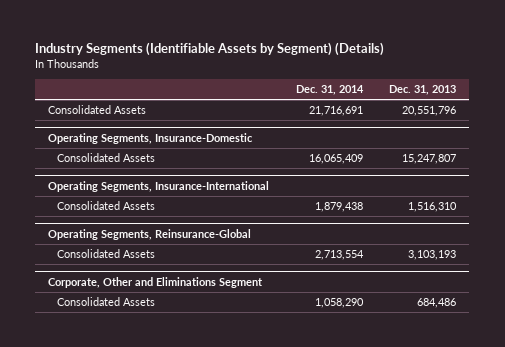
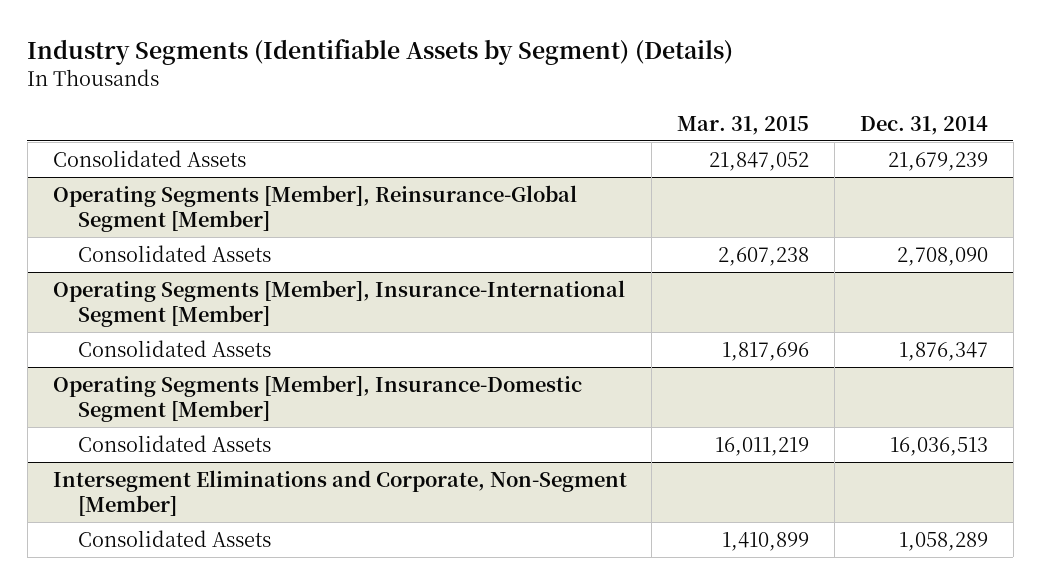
- | Dec. 31, 2014 | Dec. 31, 2013
+ | Mar. 31, 2015 | Dec. 31, 2014
- Consolidated Assets | 21,716,691 | 20,551,796
- Operating Segments, Insurance-Domestic
- Consolidated Assets | 16,065,409 | 15,247,807
- Operating Segments, Insurance-International
- Consolidated Assets | 1,879,438 | 1,516,310
- Operating Segments, Reinsurance-Global
- Consolidated Assets | 2,713,554 | 3,103,193
- Corporate, Other and Eliminations Segment
- Consolidated Assets | 1,058,290 | 684,486
+ Consolidated Assets | 21,847,052 | 21,679,239
+ Operating Segments [Member], Reinsurance-Global Segment [Member]
+ Consolidated Assets | 2,607,238 | 2,708,090
+ Operating Segments [Member], Insurance-International Segment [Member]
+ Consolidated Assets | 1,817,696 | 1,876,347
+ Operating Segments [Member], Insurance-Domestic Segment [Member]
+ Consolidated Assets | 16,011,219 | 16,036,513
+ Intersegment Eliminations and Corporate, Non-Segment [Member]
+ Consolidated Assets | 1,410,899 | 1,058,289

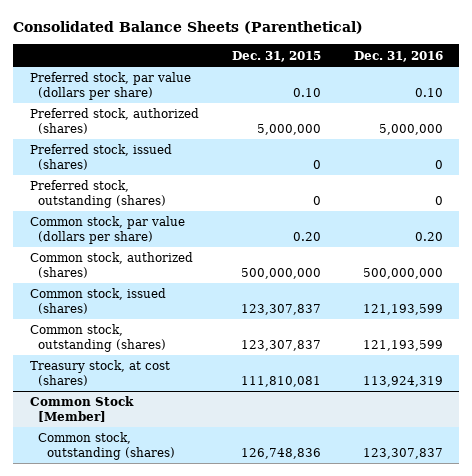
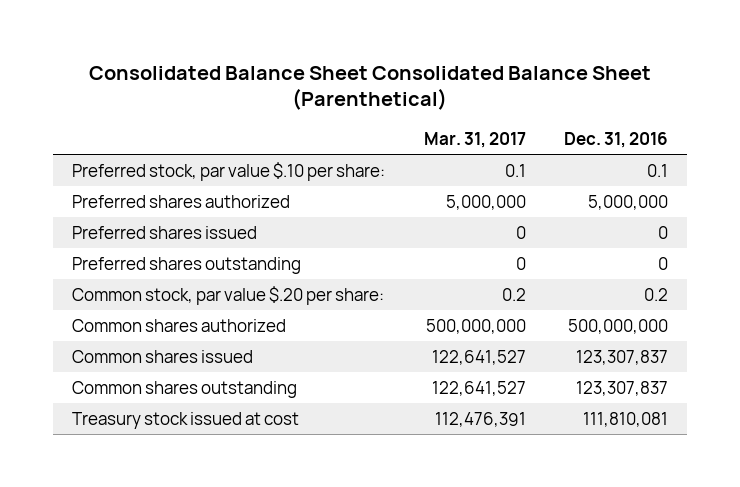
- Consolidated Balance Sheets (Parenthetical)
+ Consolidated Balance Sheet Consolidated Balance Sheet (Parenthetical)
- | Dec. 31, 2015 | Dec. 31, 2016
+ | Mar. 31, 2017 | Dec. 31, 2016
- Preferred stock, par value (dollars per share) | 0.10 | 0.10
- Preferred stock, authorized (shares) | 5,000,000 | 5,000,000
- Preferred stock, issued (shares) | 0 | 0
- Preferred stock, outstanding (shares) | 0 | 0
- Common stock, par value (dollars per share) | 0.20 | 0.20
- Common stock, authorized (shares) | 500,000,000 | 500,000,000
- Common stock, issued (shares) | 123,307,837 | 121,193,599
- Common stock, outstanding (shares) | 123,307,837 | 121,193,599
- Treasury stock, at cost (shares) | 111,810,081 | 113,924,319
- Common Stock [Member]
- Common stock, outstanding (shares) | 126,748,836 | 123,307,837
+ Preferred stock, par value $.10 per share: | 0.1 | 0.1
+ Preferred shares authorized | 5,000,000 | 5,000,000
+ Preferred shares issued | 0 | 0
+ Preferred shares outstanding | 0 | 0
+ Common stock, par value $.20 per share: | 0.2 | 0.2
+ Common shares authorized | 500,000,000 | 500,000,000
+ Common shares issued | 122,641,527 | 123,307,837
+ Common shares outstanding | 122,641,527 | 123,307,837
+ Treasury stock issued at cost | 112,476,391 | 111,810,081

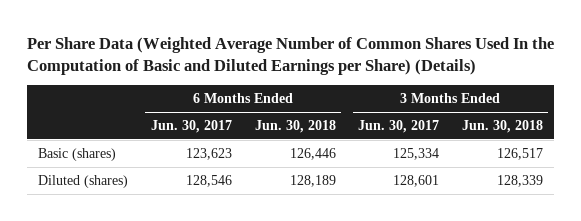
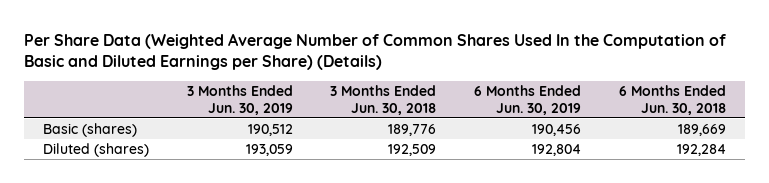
- | 6 Months Ended Jun. 30, 2017 | 6 Months Ended Jun. 30, 2018 | 3 Months Ended Jun. 30, 2017 | 3 Months Ended Jun. 30, 2018
+ | 3 Months Ended Jun. 30, 2019 | 3 Months Ended Jun. 30, 2018 | 6 Months Ended Jun. 30, 2019 | 6 Months Ended Jun. 30, 2018
- Basic (shares) | 123,623 | 126,446 | 125,334 | 126,517
- Diluted (shares) | 128,546 | 128,189 | 128,601 | 128,339
+ Basic (shares) | 190,512 | 189,776 | 190,456 | 189,669
+ Diluted (shares) | 193,059 | 192,509 | 192,804 | 192,284

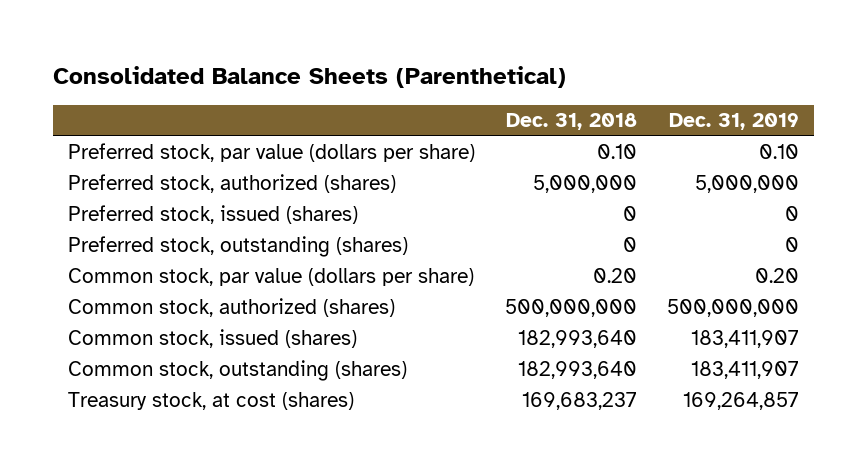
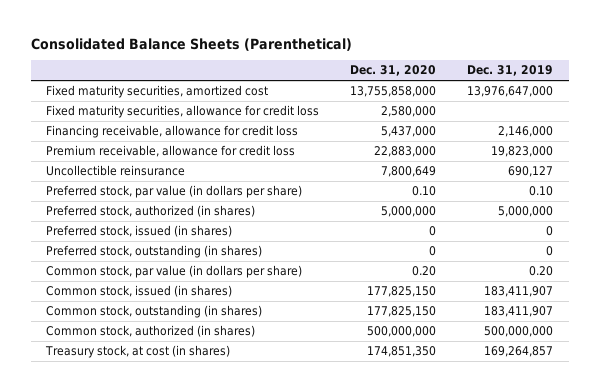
- | Dec. 31, 2018 | Dec. 31, 2019
+ | Dec. 31, 2020 | Dec. 31, 2019
- Preferred stock, par value (dollars per share) | 0.10 | 0.10
- Preferred stock, authorized (shares) | 5,000,000 | 5,000,000
- Preferred stock, issued (shares) | 0 | 0
- Preferred stock, outstanding (shares) | 0 | 0
- Common stock, par value (dollars per share) | 0.20 | 0.20
- Common stock, authorized (shares) | 500,000,000 | 500,000,000
- Common stock, issued (shares) | 182,993,640 | 183,411,907
- Common stock, outstanding (shares) | 182,993,640 | 183,411,907
- Treasury stock, at cost (shares) | 169,683,237 | 169,264,857
+ Fixed maturity securities, amortized cost | 13,755,858,000 | 13,976,647,000
+ Fixed maturity securities, allowance for credit loss | 2,580,000 |
+ Financing receivable, allowance for credit loss | 5,437,000 | 2,146,000
+ Premium receivable, allowance for credit loss | 22,883,000 | 19,823,000
+ Uncollectible reinsurance | 7,800,649 | 690,127
+ Preferred stock, par value (in dollars per share) | 0.10 | 0.10
+ Preferred stock, authorized (in shares) | 5,000,000 | 5,000,000
+ Preferred stock, issued (in shares) | 0 | 0
+ Preferred stock, outstanding (in shares) | 0 | 0
+ Common stock, par value (in dollars per share) | 0.20 | 0.20
+ Common stock, issued (in shares) | 177,825,150 | 183,411,907
+ Common stock, outstanding (in shares) | 177,825,150 | 183,411,907
+ Common stock, authorized (in shares) | 500,000,000 | 500,000,000
+ Treasury stock, at cost (in shares) | 174,851,350 | 169,264,857

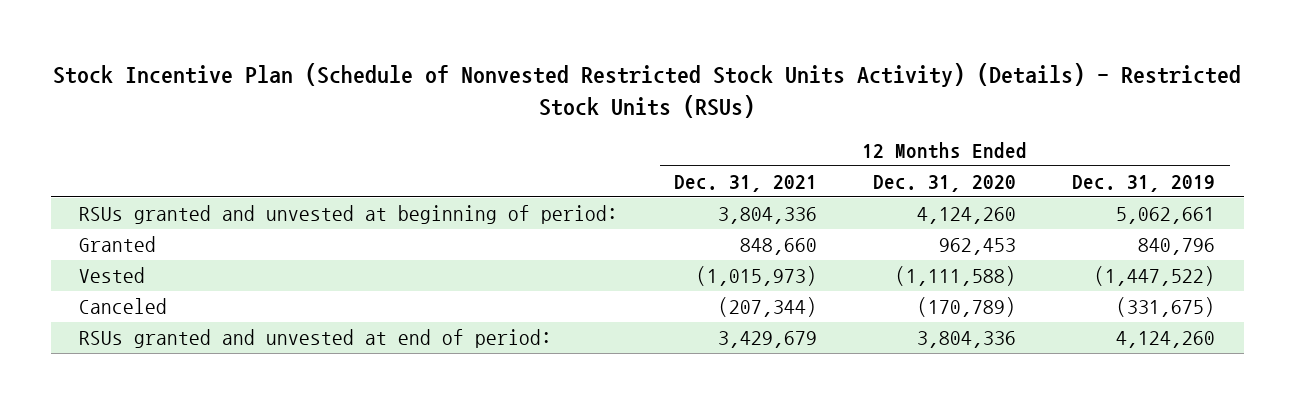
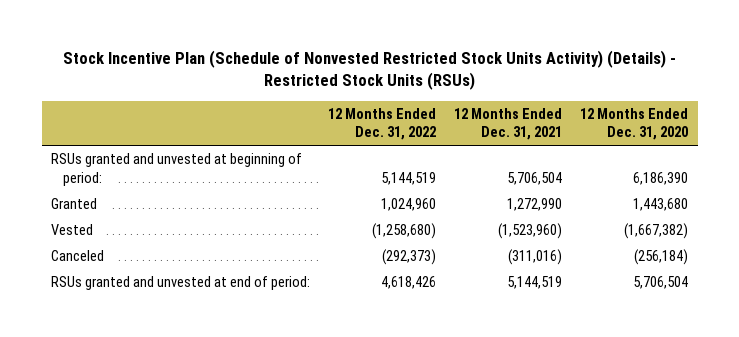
- | 12 Months Ended Dec. 31, 2021 | 12 Months Ended Dec. 31, 2020 | 12 Months Ended Dec. 31, 2019
+ | 12 Months Ended Dec. 31, 2022 | 12 Months Ended Dec. 31, 2021 | 12 Months Ended Dec. 31, 2020
- RSUs granted and unvested at beginning of period: | 3,804,336 | 4,124,260 | 5,062,661
- Granted | 848,660 | 962,453 | 840,796
- Vested | (1,015,973) | (1,111,588) | (1,447,522)
- Canceled | (207,344) | (170,789) | (331,675)
- RSUs granted and unvested at end of period: | 3,429,679 | 3,804,336 | 4,124,260
+ RSUs granted and unvested at beginning of period: | 5,144,519 | 5,706,504 | 6,186,390
+ Granted | 1,024,960 | 1,272,990 | 1,443,680
+ Vested | (1,258,680) | (1,523,960) | (1,667,382)
+ Canceled | (292,373) | (311,016) | (256,184)
+ RSUs granted and unvested at end of period: | 4,618,426 | 5,144,519 | 5,706,504

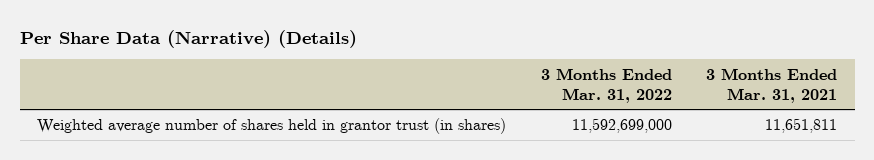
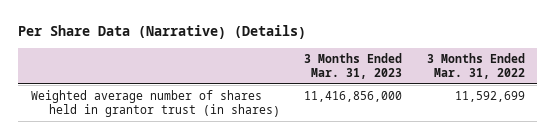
- | 3 Months Ended Mar. 31, 2022 | 3 Months Ended Mar. 31, 2021
+ | 3 Months Ended Mar. 31, 2023 | 3 Months Ended Mar. 31, 2022
- Weighted average number of shares held in grantor trust (in shares) | 11,592,699,000 | 11,651,811
+ Weighted average number of shares held in grantor trust (in shares) | 11,416,856,000 | 11,592,699

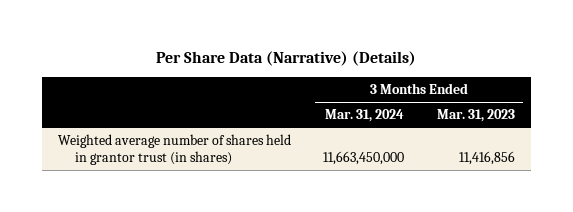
- | 3 Months Ended Mar. 31, 2023 | 3 Months Ended Mar. 31, 2022
+ | 3 Months Ended Mar. 31, 2024 | 3 Months Ended Mar. 31, 2023
- Weighted average number of shares held in grantor trust (in shares) | 11,416,856,000 | 11,592,699
+ Weighted average number of shares held in grantor trust (in shares) | 11,663,450,000 | 11,416,856

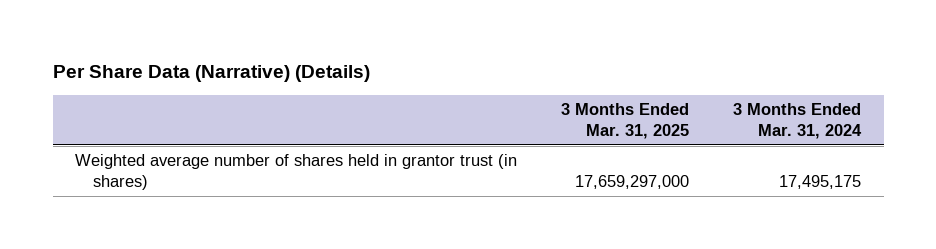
- | 3 Months Ended Mar. 31, 2024 | 3 Months Ended Mar. 31, 2023
+ | 3 Months Ended Mar. 31, 2025 | 3 Months Ended Mar. 31, 2024
- Weighted average number of shares held in grantor trust (in shares) | 11,663,450,000 | 11,416,856
+ Weighted average number of shares held in grantor trust (in shares) | 17,659,297,000 | 17,495,175

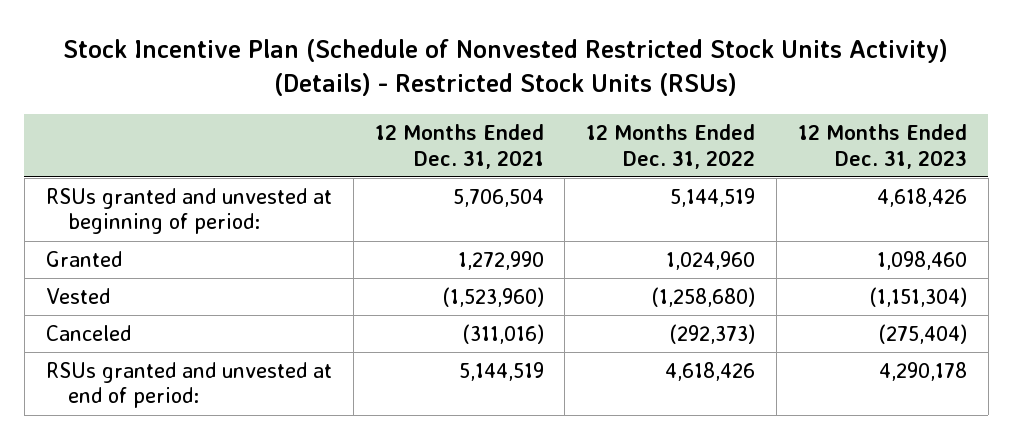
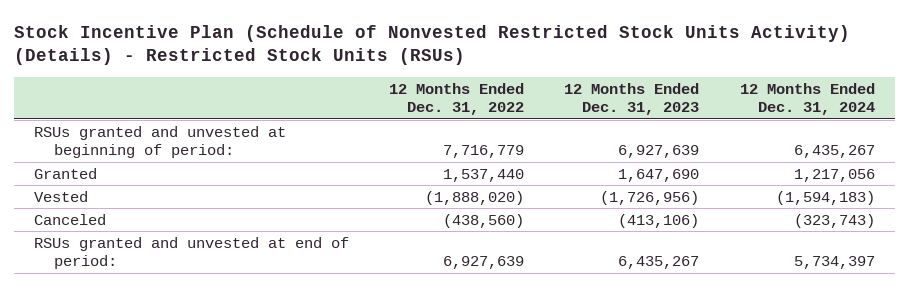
- | 12 Months Ended Dec. 31, 2021 | 12 Months Ended Dec. 31, 2022 | 12 Months Ended Dec. 31, 2023
+ | 12 Months Ended Dec. 31, 2022 | 12 Months Ended Dec. 31, 2023 | 12 Months Ended Dec. 31, 2024
- RSUs granted and unvested at beginning of period: | 5,706,504 | 5,144,519 | 4,618,426
- Granted | 1,272,990 | 1,024,960 | 1,098,460
- Vested | (1,523,960) | (1,258,680) | (1,151,304)
- Canceled | (311,016) | (292,373) | (275,404)
- RSUs granted and unvested at end of period: | 5,144,519 | 4,618,426 | 4,290,178
+ RSUs granted and unvested at beginning of period: | 7,716,779 | 6,927,639 | 6,435,267
+ Granted | 1,537,440 | 1,647,690 | 1,217,056
+ Vested | (1,888,020) | (1,726,956) | (1,594,183)
+ Canceled | (438,560) | (413,106) | (323,743)
+ RSUs granted and unvested at end of period: | 6,927,639 | 6,435,267 | 5,734,397

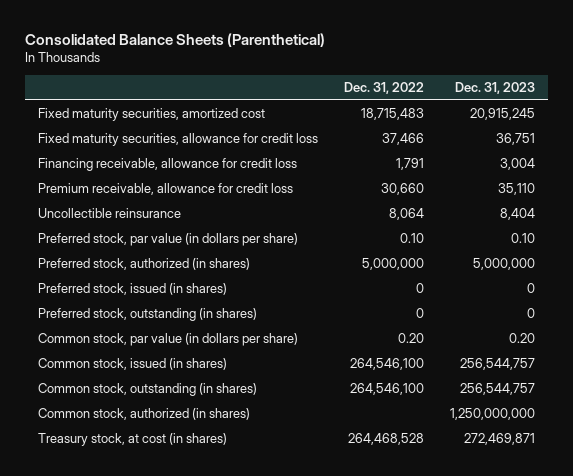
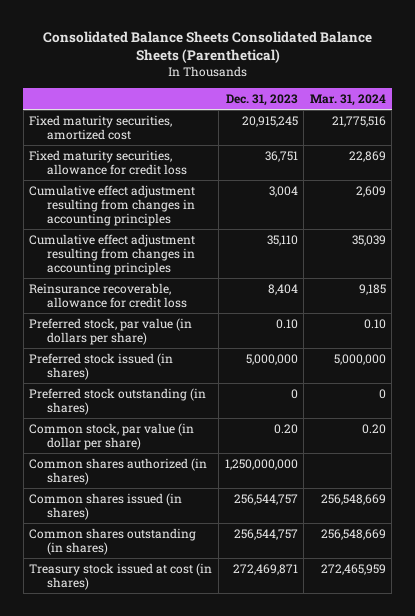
- Consolidated Balance Sheets (Parenthetical)
+ Consolidated Balance Sheets Consolidated Balance Sheets (Parenthetical)
- | Dec. 31, 2022 | Dec. 31, 2023
+ | Dec. 31, 2023 | Mar. 31, 2024
- Financing receivable, allowance for credit loss | 1,791 | 3,004
- Premium receivable, allowance for credit loss | 30,660 | 35,110
- Uncollectible reinsurance | 8,064 | 8,404
+ Cumulative effect adjustment resulting from changes in accounting principles | 3,004 | 2,609
+ Cumulative effect adjustment resulting from changes in accounting principles | 35,110 | 35,039
+ Reinsurance recoverable, allowance for credit loss | 8,404 | 9,185
- Preferred stock, authorized (in shares) | 5,000,000 | 5,000,000
- Preferred stock, issued (in shares) | 0 | 0
- Preferred stock, outstanding (in shares) | 0 | 0
- Common stock, par value (in dollars per share) | 0.20 | 0.20
- Common stock, issued (in shares) | 264,546,100 | 256,544,757
- Common stock, outstanding (in shares) | 264,546,100 | 256,544,757
- Common stock, authorized (in shares) | | 1,250,000,000
- Treasury stock, at cost (in shares) | 264,468,528 | 272,469,871
+ Preferred stock issued (in shares) | 5,000,000 | 5,000,000
+ Preferred stock outstanding (in shares) | 0 | 0
+ Common stock, par value (in dollar per share) | 0.20 | 0.20
+ Common shares authorized (in shares) | 1,250,000,000 |
+ Common shares issued (in shares) | 256,544,757 | 256,548,669
+ Common shares outstanding (in shares) | 256,544,757 | 256,548,669
+ Treasury stock issued at cost (in shares) | 272,469,871 | 272,465,959

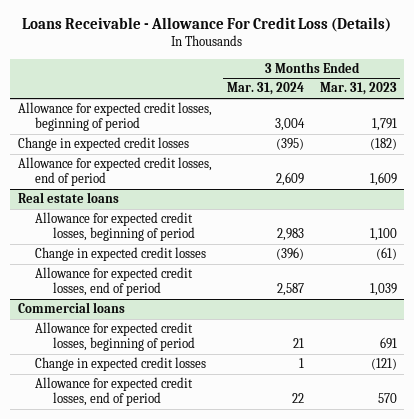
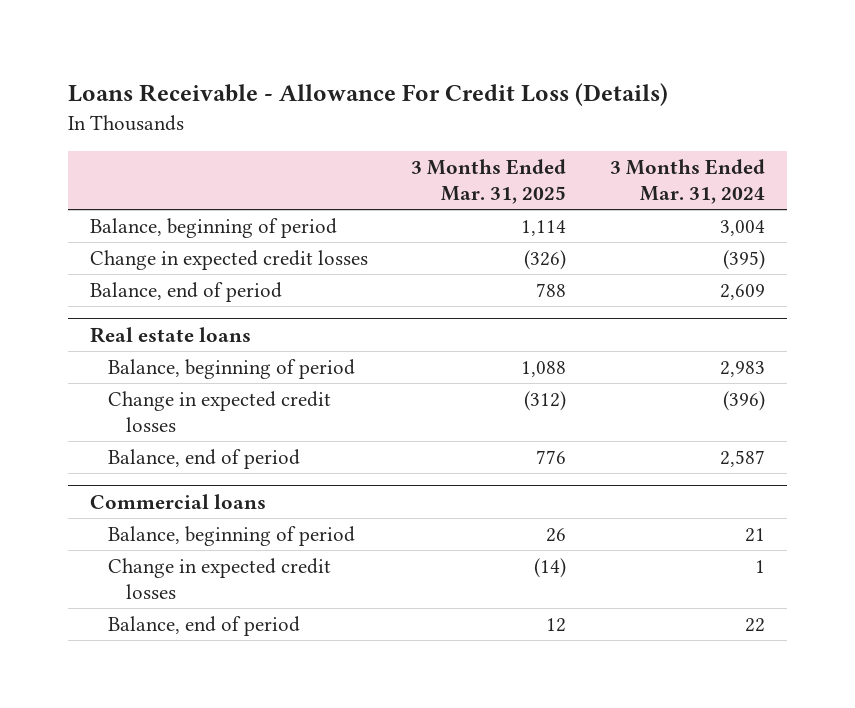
- | 3 Months Ended Mar. 31, 2024 | 3 Months Ended Mar. 31, 2023
+ | 3 Months Ended Mar. 31, 2025 | 3 Months Ended Mar. 31, 2024
- Allowance for expected credit losses, beginning of period | 3,004 | 1,791
+ Balance, beginning of period | 1,114 | 3,004
- Allowance for expected credit losses, end of period | 2,609 | 1,609
+ Balance, end of period | 788 | 2,609
@ Real estate loans
- Allowance for expected credit losses, beginning of period | 2,983 | 1,100
+ Balance, beginning of period | 1,088 | 2,983
- Allowance for expected credit losses, end of period | 2,587 | 1,039
+ Balance, end of period | 776 | 2,587
@ Commercial loans
- Allowance for expected credit losses, beginning of period | 21 | 691
+ Balance, beginning of period | 26 | 21
- Allowance for expected credit losses, end of period | 22 | 570
+ Balance, end of period | 12 | 22

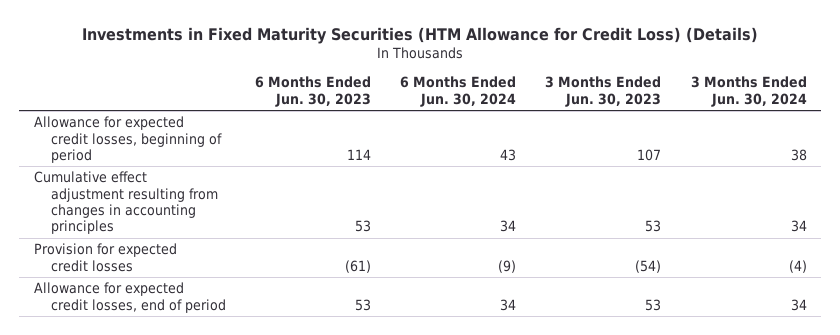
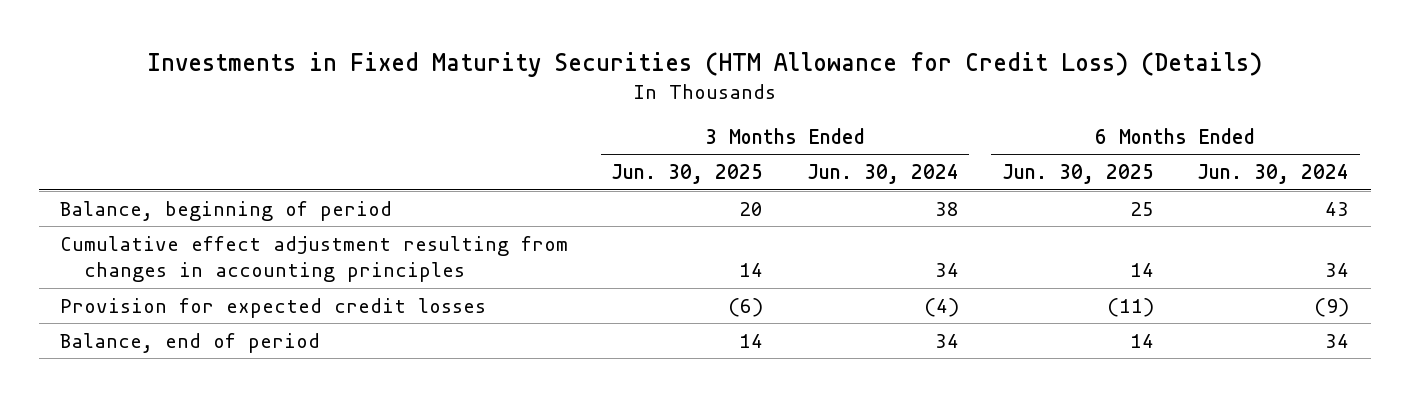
- | 6 Months Ended Jun. 30, 2023 | 6 Months Ended Jun. 30, 2024 | 3 Months Ended Jun. 30, 2023 | 3 Months Ended Jun. 30, 2024
+ | 3 Months Ended Jun. 30, 2025 | 3 Months Ended Jun. 30, 2024 | 6 Months Ended Jun. 30, 2025 | 6 Months Ended Jun. 30, 2024
- Allowance for expected credit losses, beginning of period | 114 | 43 | 107 | 38
+ Balance, beginning of period | 20 | 38 | 25 | 43
- Allowance for expected credit losses, end of period | 53 | 34 | 53 | 34
+ Balance, end of period | 14 | 34 | 14 | 34

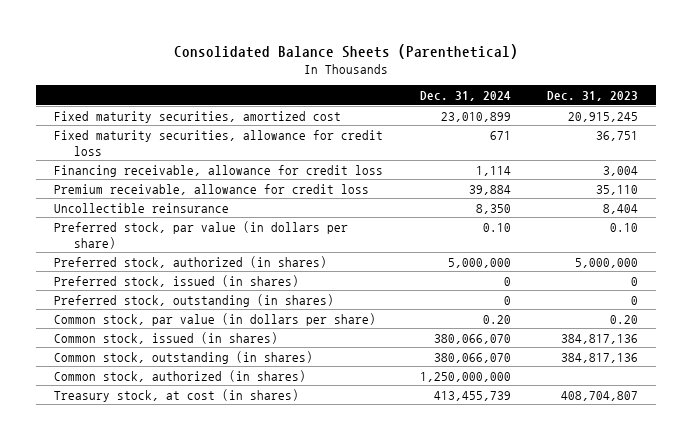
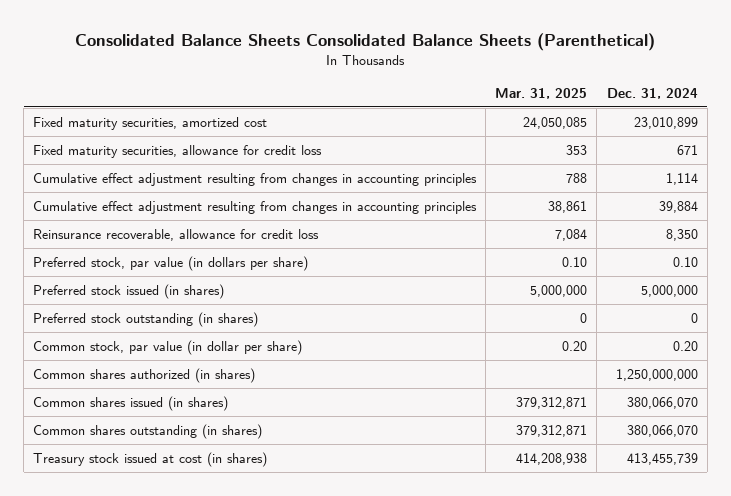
- Consolidated Balance Sheets (Parenthetical)
+ Consolidated Balance Sheets Consolidated Balance Sheets (Parenthetical)
- | Dec. 31, 2024 | Dec. 31, 2023
+ | Mar. 31, 2025 | Dec. 31, 2024
- Financing receivable, allowance for credit loss | 1,114 | 3,004
- Premium receivable, allowance for credit loss | 39,884 | 35,110
- Uncollectible reinsurance | 8,350 | 8,404
+ Cumulative effect adjustment resulting from changes in accounting principles | 788 | 1,114
+ Cumulative effect adjustment resulting from changes in accounting principles | 38,861 | 39,884
+ Reinsurance recoverable, allowance for credit loss | 7,084 | 8,350
- Preferred stock, authorized (in shares) | 5,000,000 | 5,000,000
- Preferred stock, issued (in shares) | 0 | 0
- Preferred stock, outstanding (in shares) | 0 | 0
- Common stock, par value (in dollars per share) | 0.20 | 0.20
- Common stock, issued (in shares) | 380,066,070 | 384,817,136
- Common stock, outstanding (in shares) | 380,066,070 | 384,817,136
- Common stock, authorized (in shares) | 1,250,000,000 |
- Treasury stock, at cost (in shares) | 413,455,739 | 408,704,807
+ Preferred stock issued (in shares) | 5,000,000 | 5,000,000
+ Preferred stock outstanding (in shares) | 0 | 0
+ Common stock, par value (in dollar per share) | 0.20 | 0.20
+ Common shares authorized (in shares) | | 1,250,000,000
+ Common shares issued (in shares) | 379,312,871 | 380,066,070
+ Common shares outstanding (in shares) | 379,312,871 | 380,066,070
+ Treasury stock issued at cost (in shares) | 414,208,938 | 413,455,739

